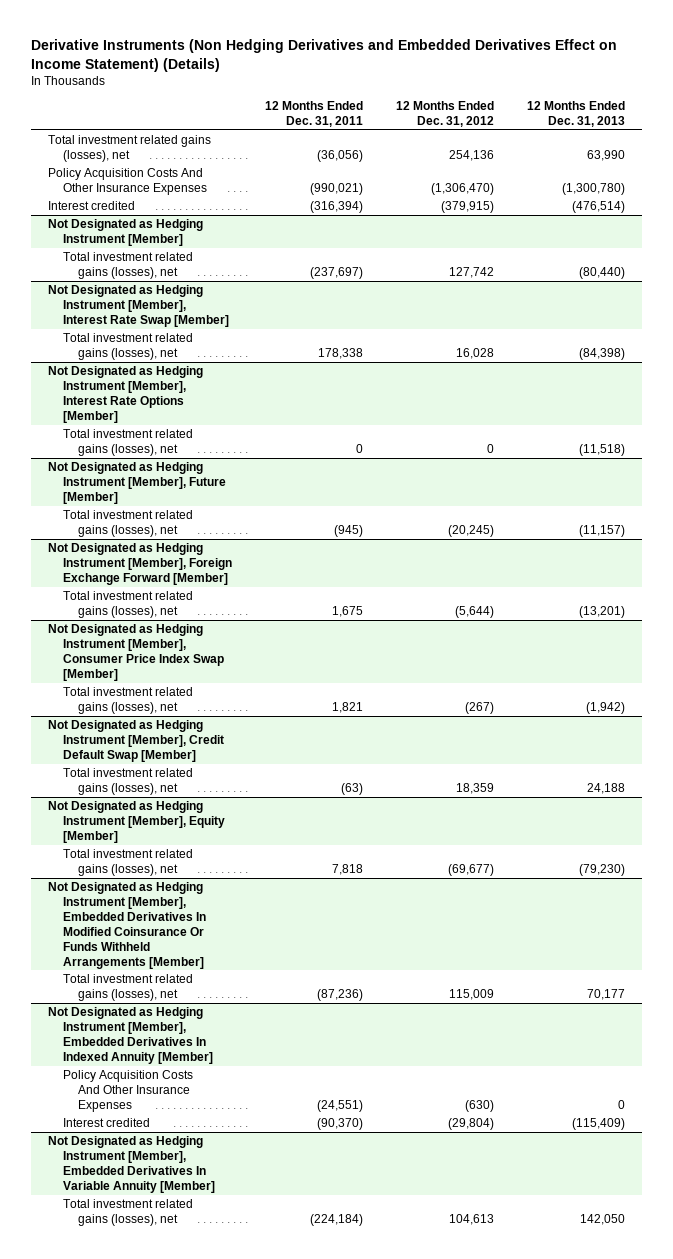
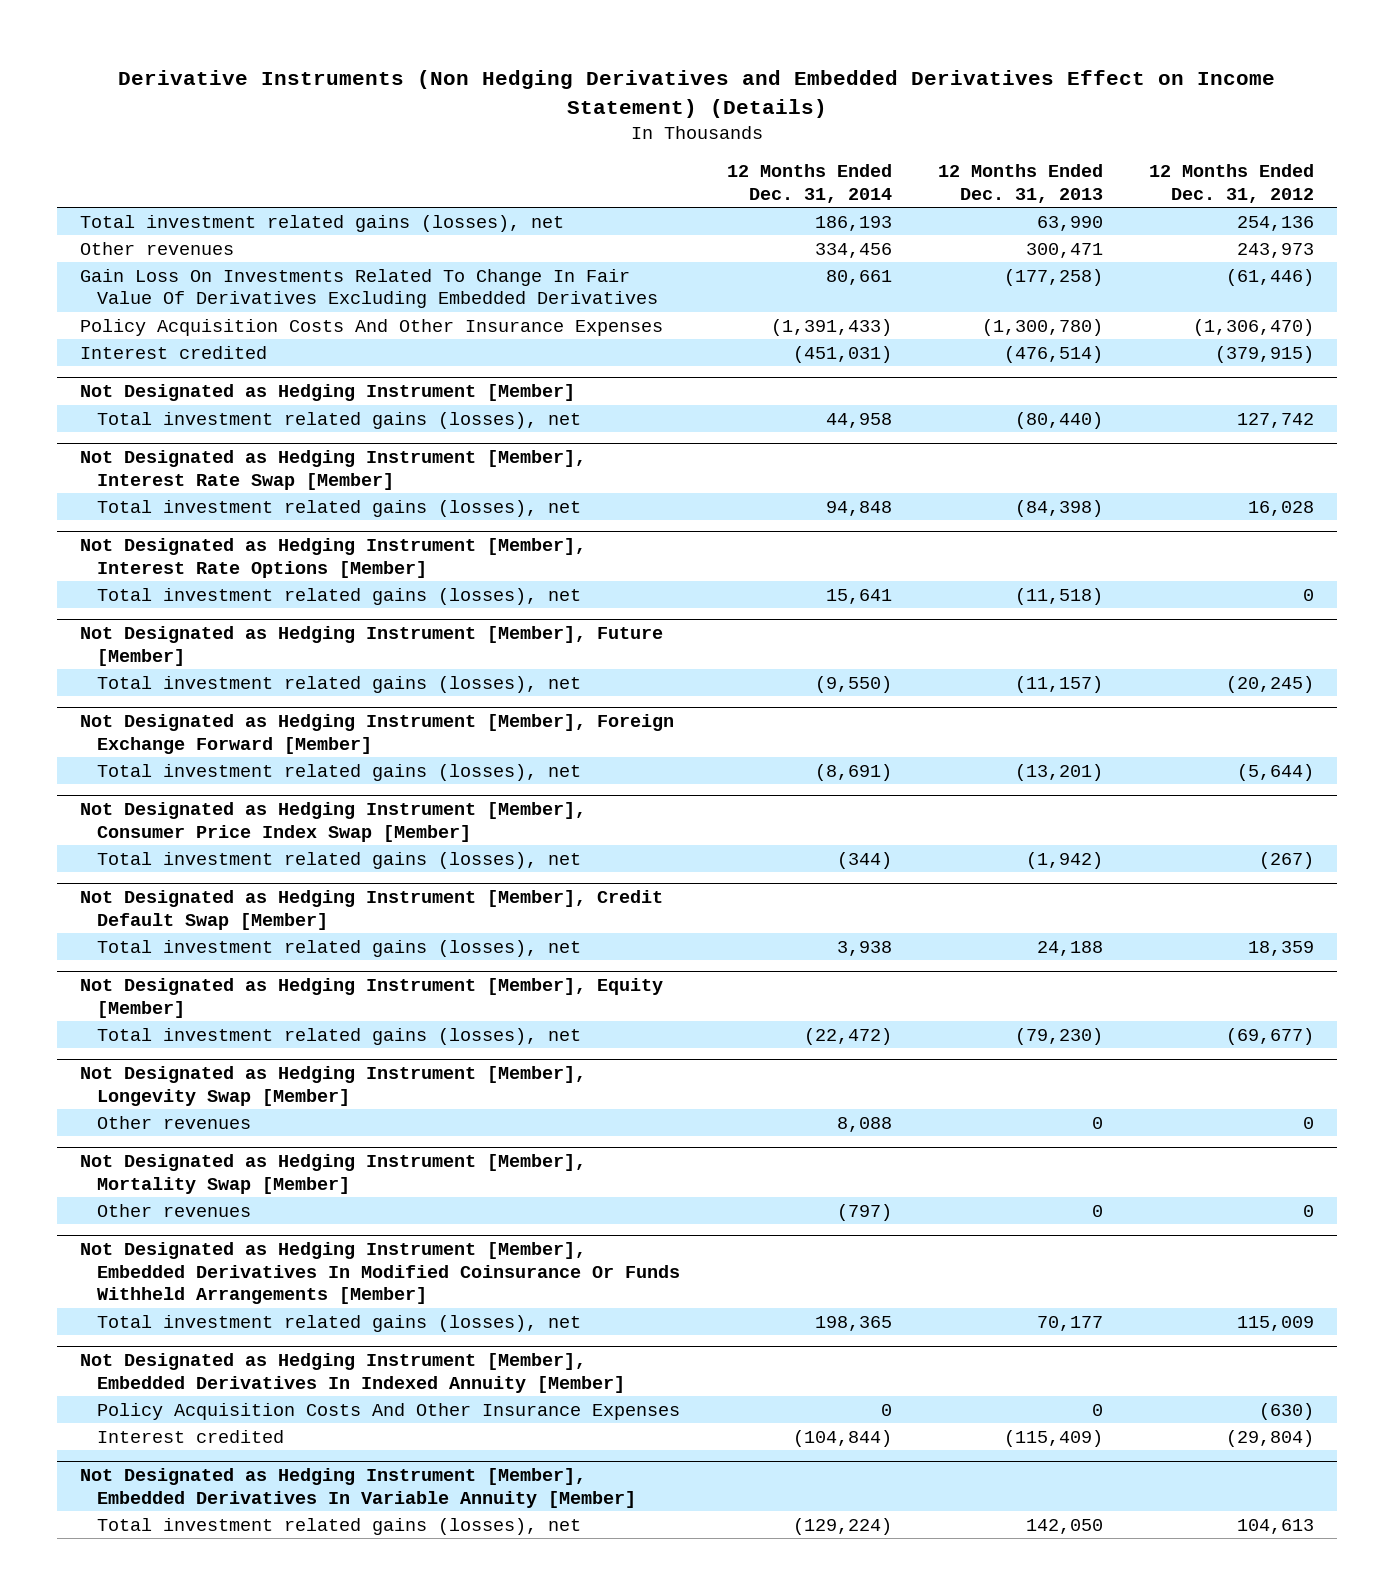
- | 12 Months Ended Dec. 31, 2011 | 12 Months Ended Dec. 31, 2012 | 12 Months Ended Dec. 31, 2013
+ | 12 Months Ended Dec. 31, 2014 | 12 Months Ended Dec. 31, 2013 | 12 Months Ended Dec. 31, 2012
+ Other revenues | 334,456 | 300,471 | 243,973
+ Gain Loss On Investments Related To Change In Fair Value Of Derivatives Excluding Embedded Derivatives | 80,661 | (177,258) | (61,446)
+ Not Designated as Hedging Instrument [Member], Longevity Swap [Member]
+ Other revenues | 8,088 | 0 | 0
+ Not Designated as Hedging Instrument [Member], Mortality Swap [Member]
+ Other revenues | (797) | 0 | 0

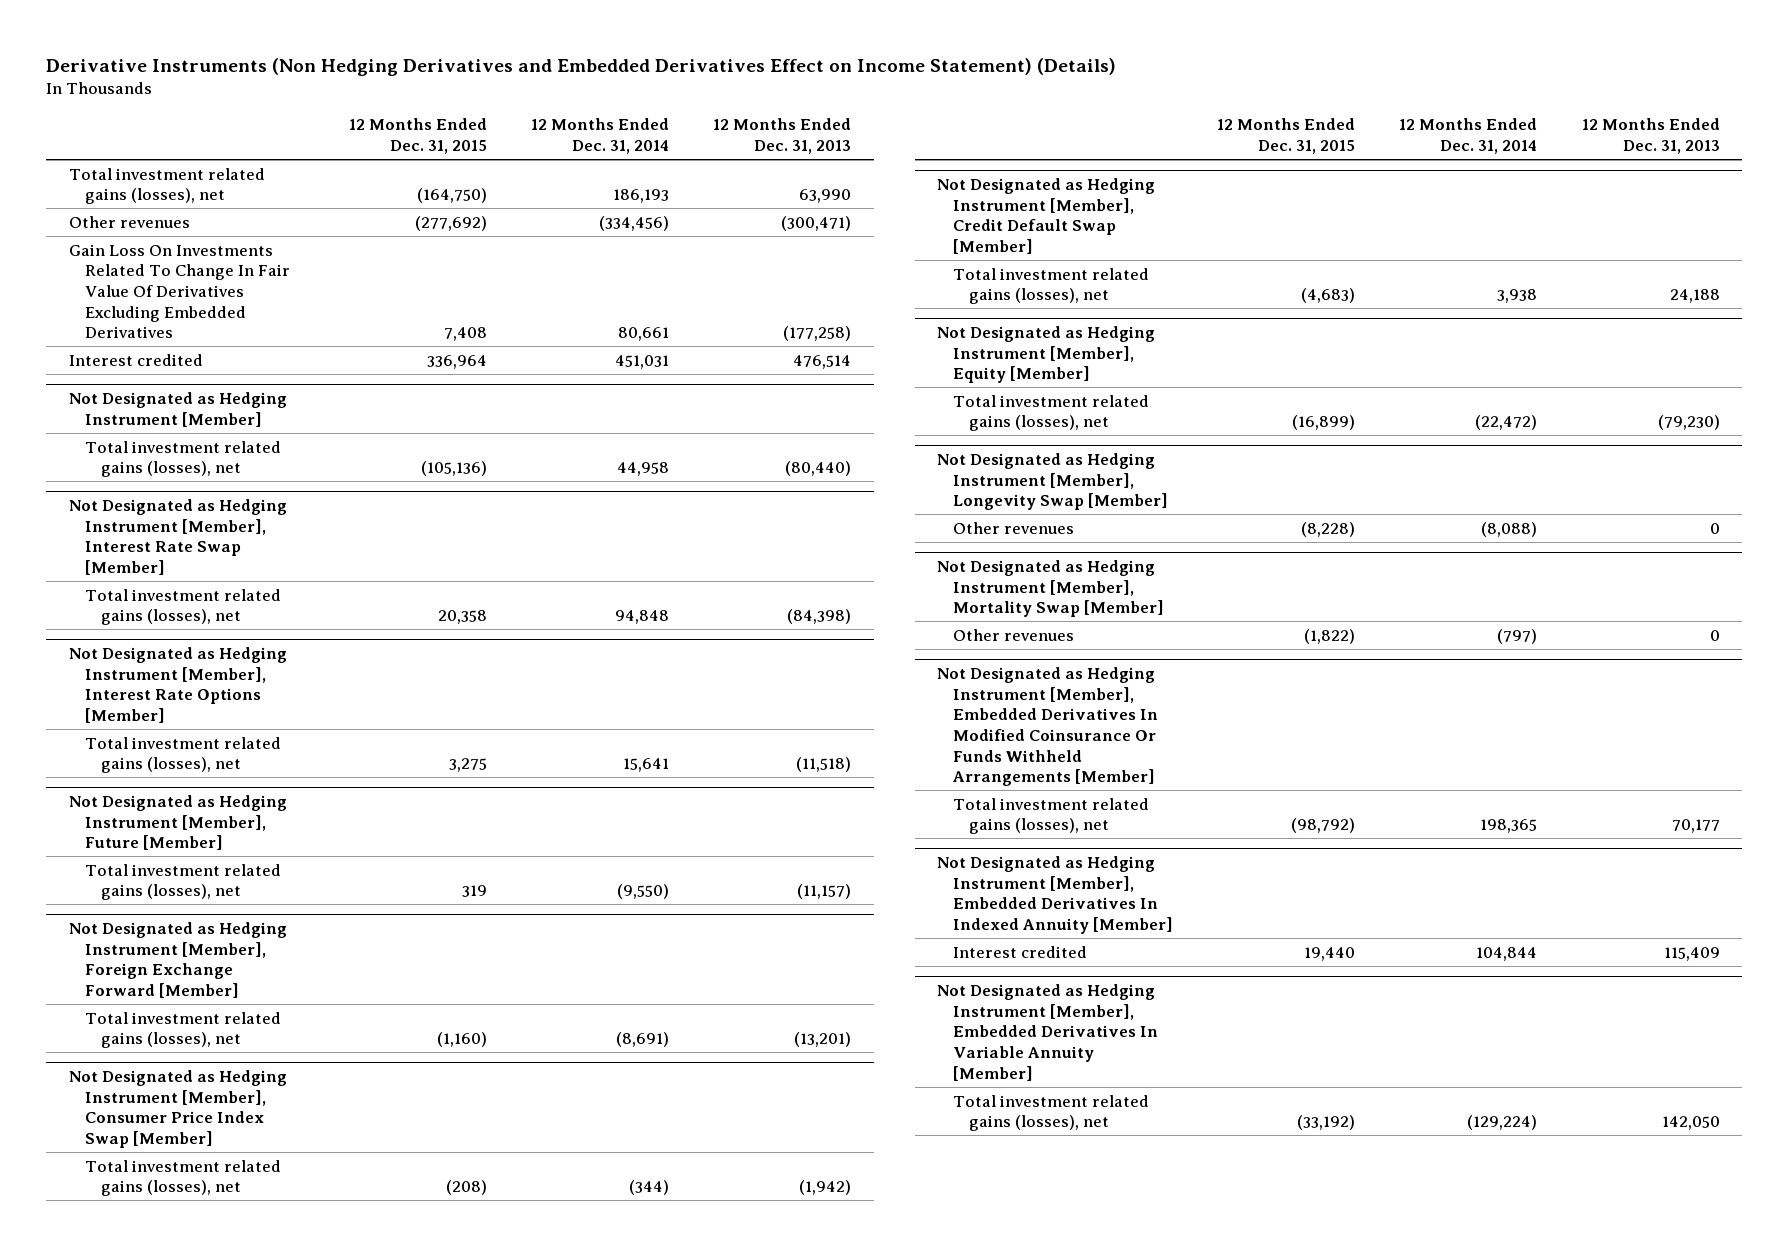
- | 12 Months Ended Dec. 31, 2014 | 12 Months Ended Dec. 31, 2013 | 12 Months Ended Dec. 31, 2012
+ | 12 Months Ended Dec. 31, 2015 | 12 Months Ended Dec. 31, 2014 | 12 Months Ended Dec. 31, 2013
- Other revenues | 334,456 | 300,471 | 243,973
+ Other revenues | (277,692) | (334,456) | (300,471)
- Policy Acquisition Costs And Other Insurance Expenses | (1,391,433) | (1,300,780) | (1,306,470)
- Interest credited | (451,031) | (476,514) | (379,915)
+ Interest credited | 336,964 | 451,031 | 476,514
@ Not Designated as Hedging Instrument [Member], Longevity Swap [Member]
- Other revenues | 8,088 | 0 | 0
+ Other revenues | (8,228) | (8,088) | 0
@ Not Designated as Hedging Instrument [Member], Embedded Derivatives In Indexed Annuity [Member]
- Policy Acquisition Costs And Other Insurance Expenses | 0 | 0 | (630)
- Interest credited | (104,844) | (115,409) | (29,804)
+ Interest credited | 19,440 | 104,844 | 115,409

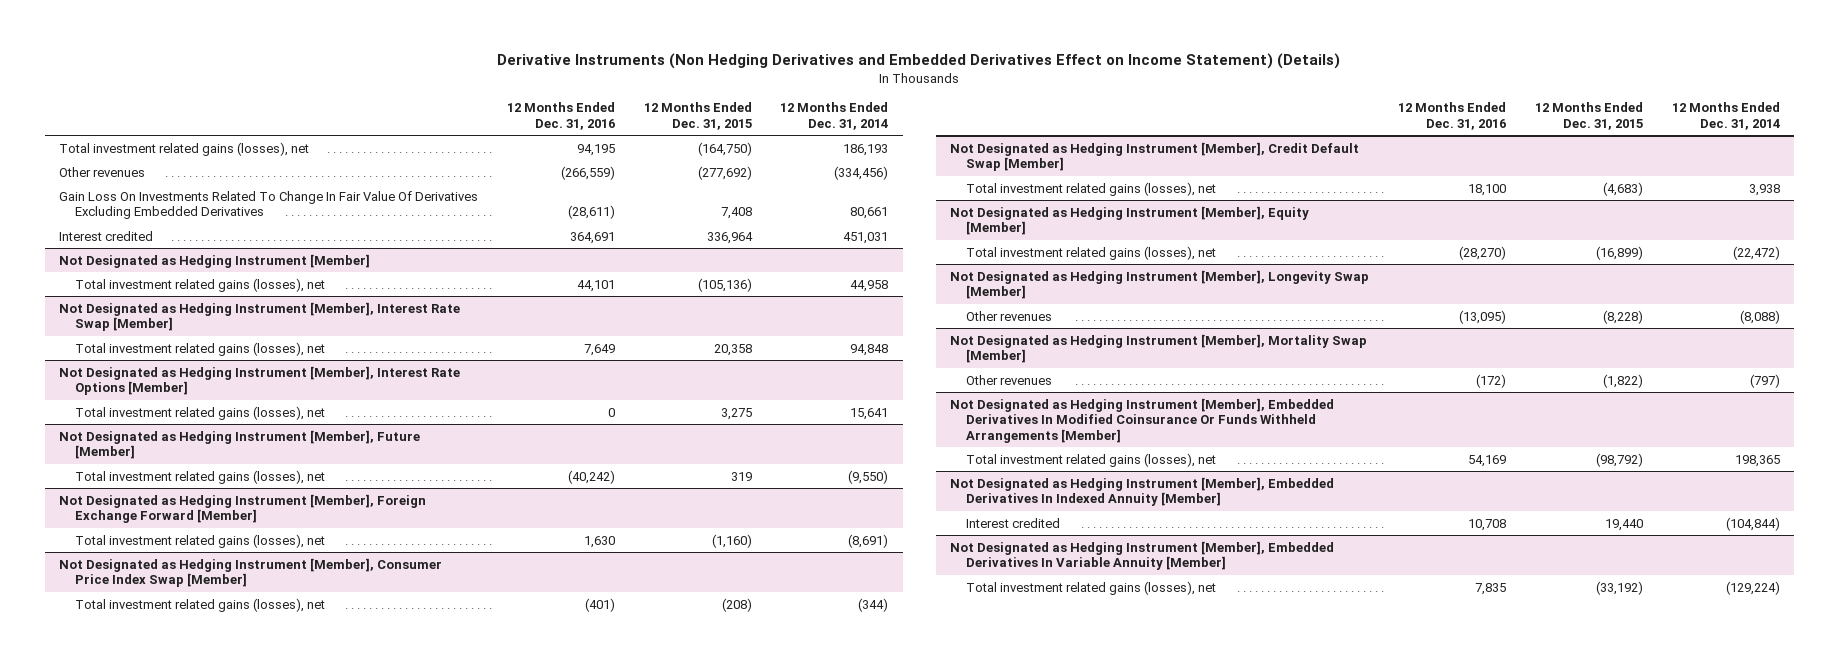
- | 12 Months Ended Dec. 31, 2015 | 12 Months Ended Dec. 31, 2014 | 12 Months Ended Dec. 31, 2013
+ | 12 Months Ended Dec. 31, 2016 | 12 Months Ended Dec. 31, 2015 | 12 Months Ended Dec. 31, 2014
@ Not Designated as Hedging Instrument [Member], Embedded Derivatives In Indexed Annuity [Member]
- Interest credited | 19,440 | 104,844 | 115,409
+ Interest credited | 10,708 | 19,440 | (104,844)

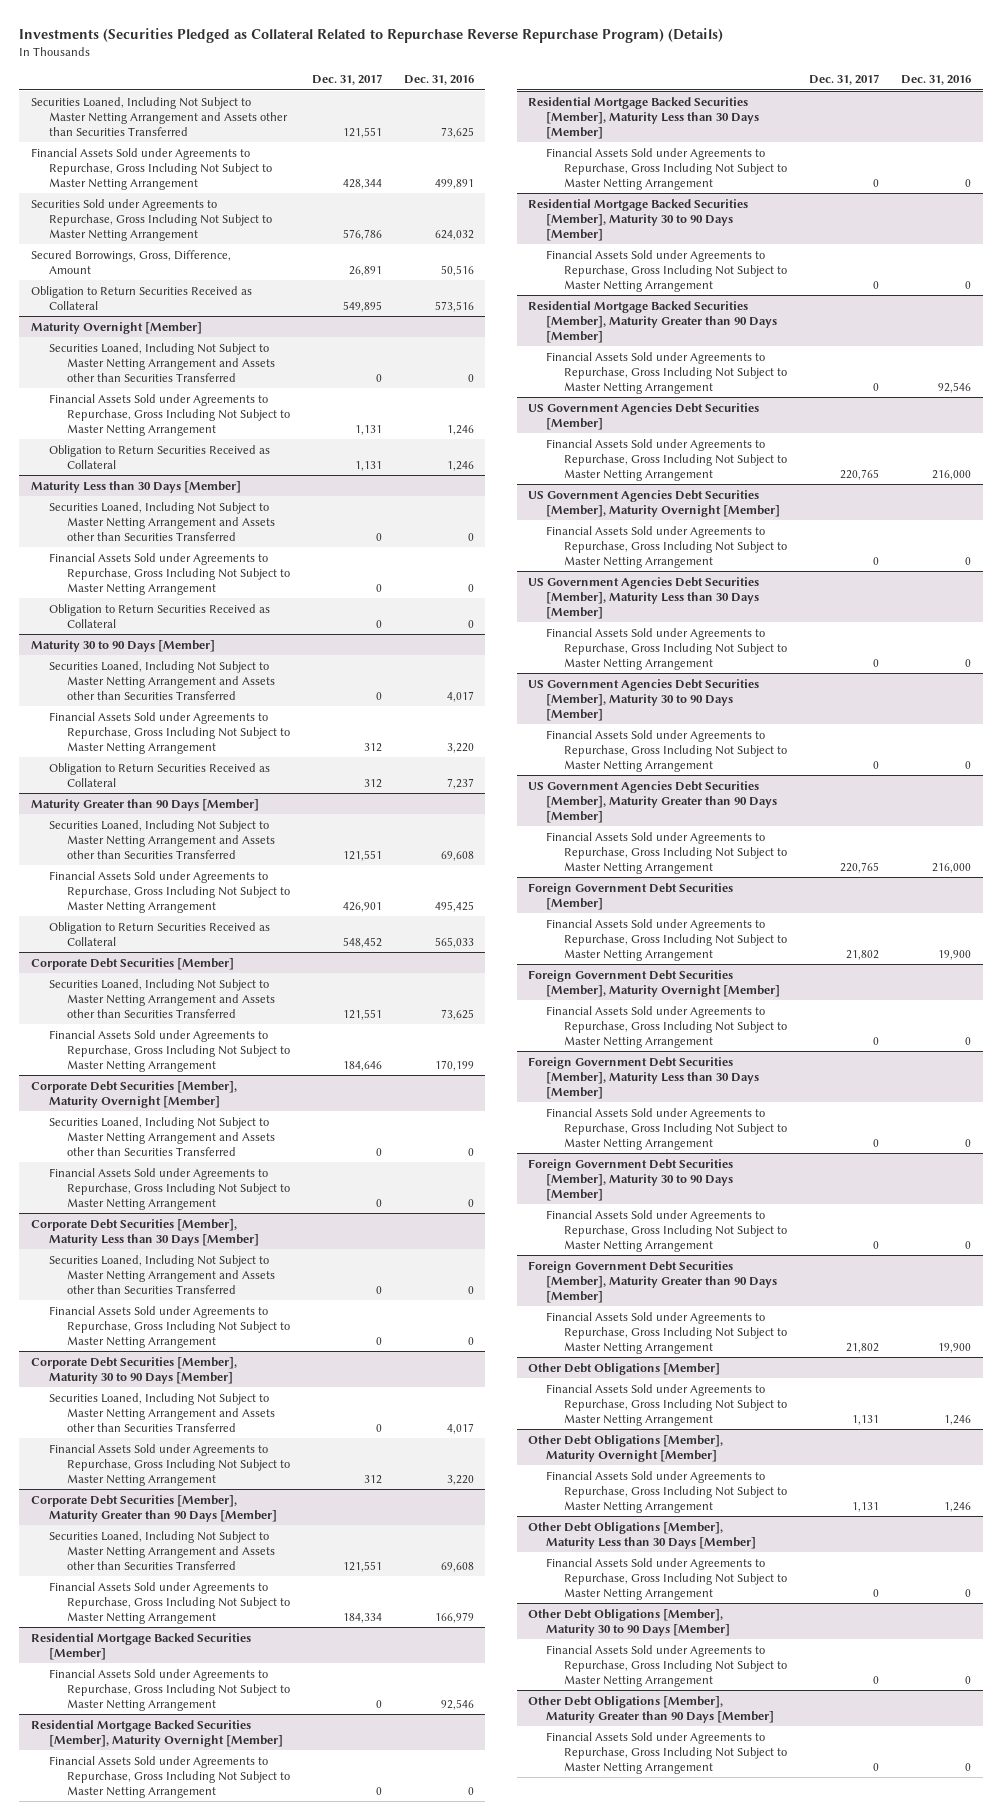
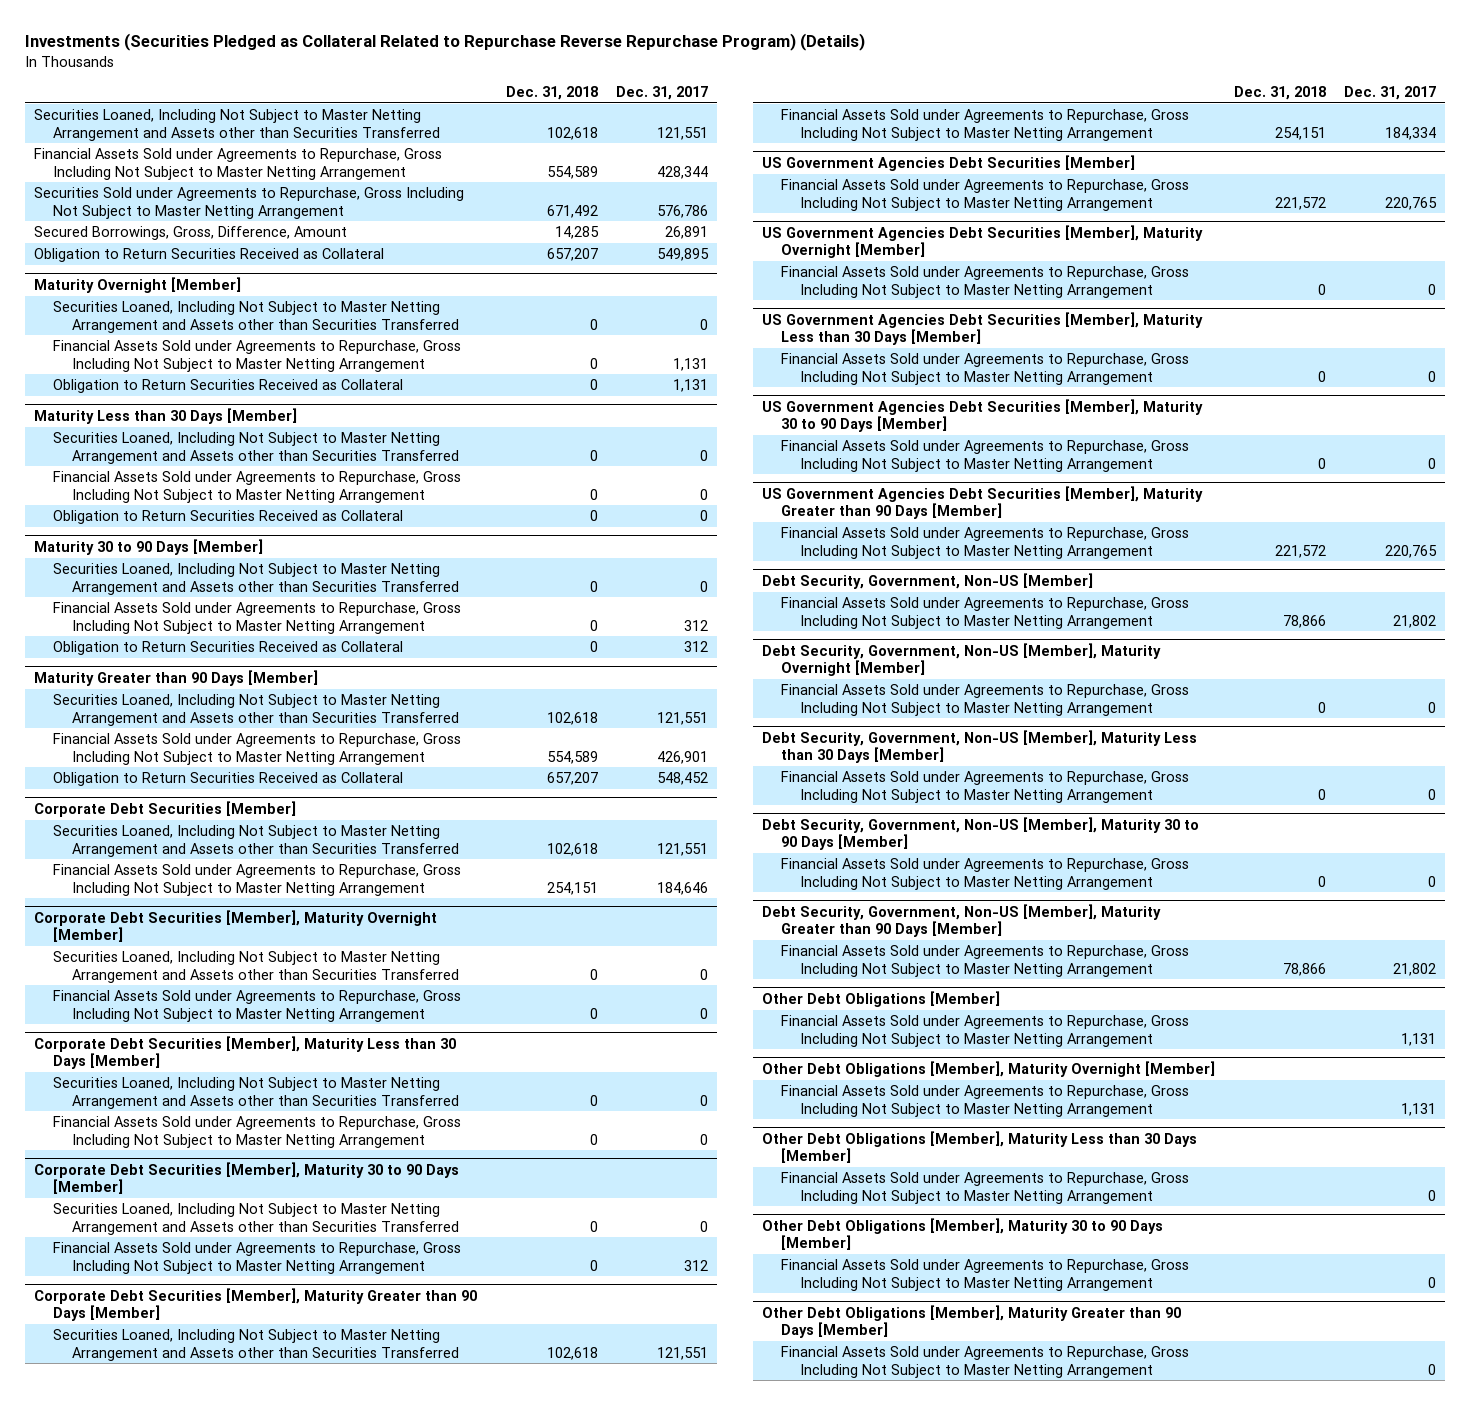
- | Dec. 31, 2017 | Dec. 31, 2016
+ | Dec. 31, 2018 | Dec. 31, 2017
- Residential Mortgage Backed Securities [Member]
- Financial Assets Sold under Agreements to Repurchase, Gross Including Not Subject to Master Netting Arrangement | 0 | 92,546
- Residential Mortgage Backed Securities [Member], Maturity Overnight [Member]
- Financial Assets Sold under Agreements to Repurchase, Gross Including Not Subject to Master Netting Arrangement | 0 | 0
- Residential Mortgage Backed Securities [Member], Maturity Less than 30 Days [Member]
- Financial Assets Sold under Agreements to Repurchase, Gross Including Not Subject to Master Netting Arrangement | 0 | 0
- Residential Mortgage Backed Securities [Member], Maturity 30 to 90 Days [Member]
- Financial Assets Sold under Agreements to Repurchase, Gross Including Not Subject to Master Netting Arrangement | 0 | 0
- Residential Mortgage Backed Securities [Member], Maturity Greater than 90 Days [Member]
- Financial Assets Sold under Agreements to Repurchase, Gross Including Not Subject to Master Netting Arrangement | 0 | 92,546
- Foreign Government Debt Securities [Member]
+ Debt Security, Government, Non-US [Member]
- Foreign Government Debt Securities [Member], Maturity Overnight [Member]
+ Debt Security, Government, Non-US [Member], Maturity Overnight [Member]
- Foreign Government Debt Securities [Member], Maturity Less than 30 Days [Member]
+ Debt Security, Government, Non-US [Member], Maturity Less than 30 Days [Member]
- Foreign Government Debt Securities [Member], Maturity 30 to 90 Days [Member]
+ Debt Security, Government, Non-US [Member], Maturity 30 to 90 Days [Member]
- Foreign Government Debt Securities [Member], Maturity Greater than 90 Days [Member]
+ Debt Security, Government, Non-US [Member], Maturity Greater than 90 Days [Member]

